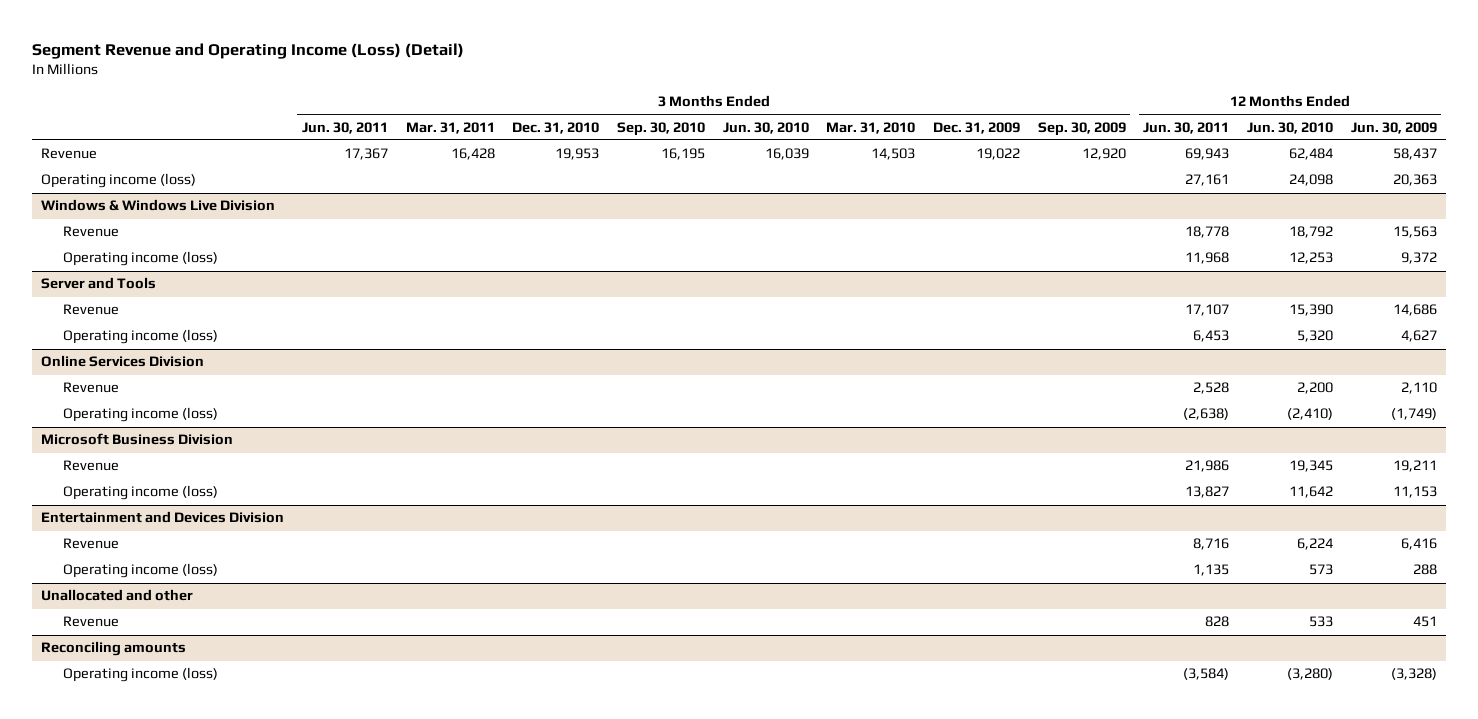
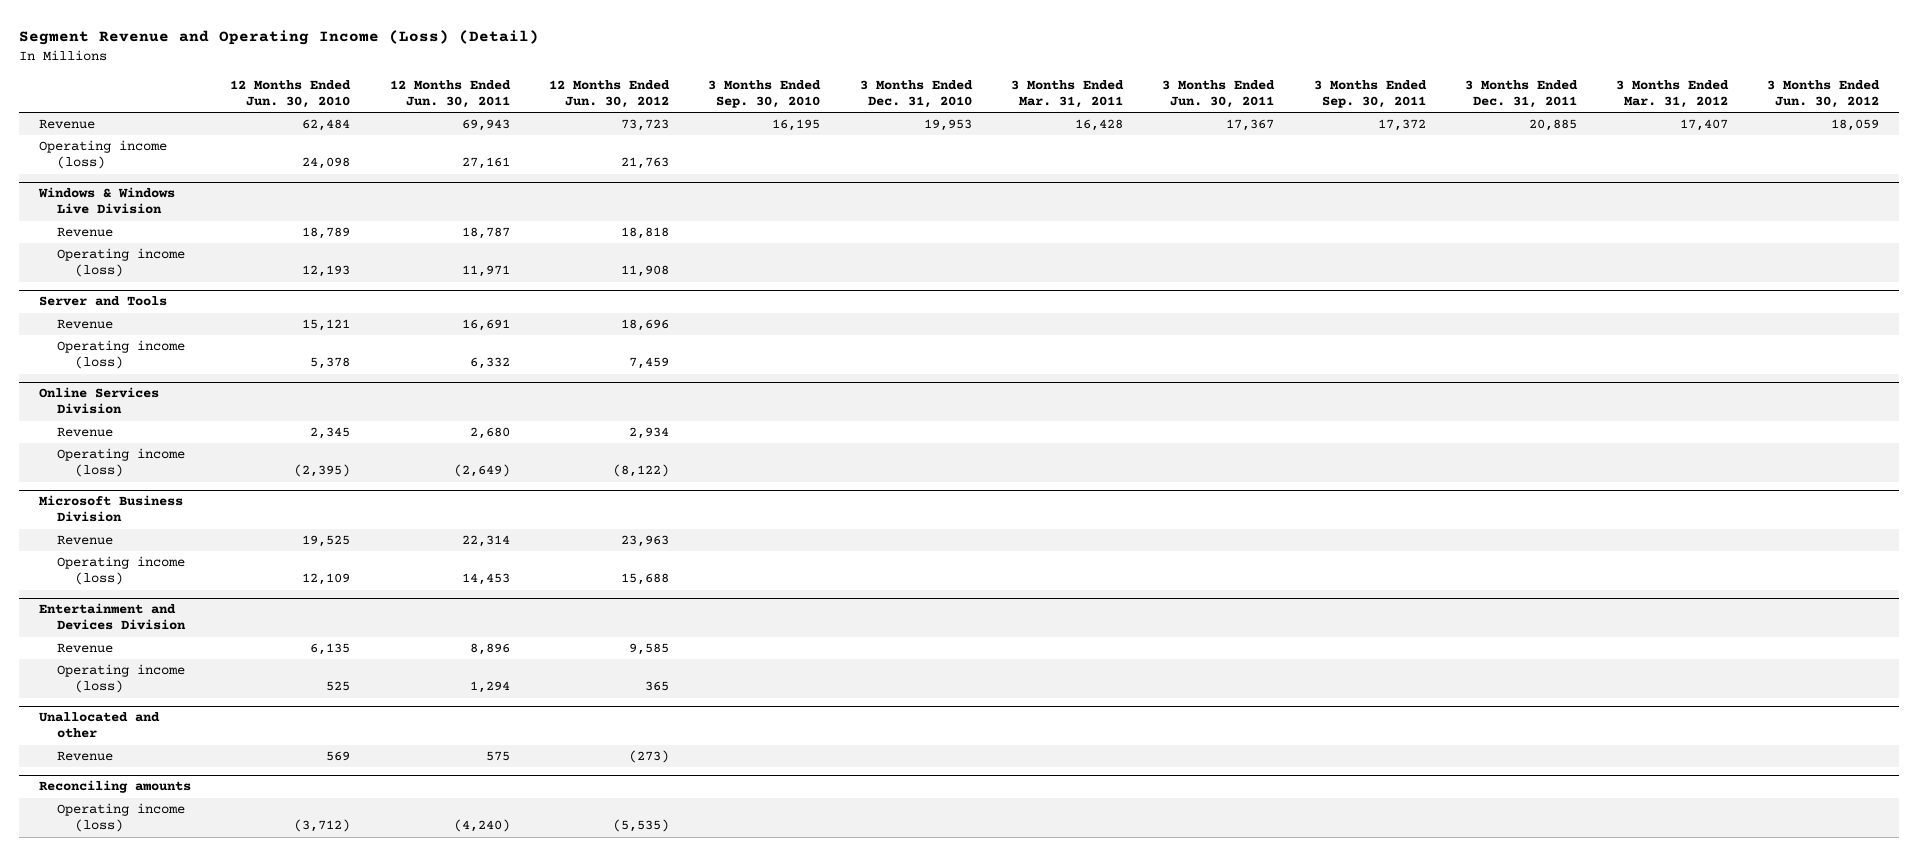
- | 3 Months Ended Jun. 30, 2011 | 3 Months Ended Mar. 31, 2011 | 3 Months Ended Dec. 31, 2010 | 3 Months Ended Sep. 30, 2010 | 3 Months Ended Jun. 30, 2010 | 3 Months Ended Mar. 31, 2010 | 3 Months Ended Dec. 31, 2009 | 3 Months Ended Sep. 30, 2009 | 12 Months Ended Jun. 30, 2011 | 12 Months Ended Jun. 30, 2010 | 12 Months Ended Jun. 30, 2009
+ | 12 Months Ended Jun. 30, 2010 | 12 Months Ended Jun. 30, 2011 | 12 Months Ended Jun. 30, 2012 | 3 Months Ended Sep. 30, 2010 | 3 Months Ended Dec. 31, 2010 | 3 Months Ended Mar. 31, 2011 | 3 Months Ended Jun. 30, 2011 | 3 Months Ended Sep. 30, 2011 | 3 Months Ended Dec. 31, 2011 | 3 Months Ended Mar. 31, 2012 | 3 Months Ended Jun. 30, 2012
@ Windows & Windows Live Division
- Revenue | | | | | | | | | 18,778 | 18,792 | 15,563
- Operating income (loss) | | | | | | | | | 11,968 | 12,253 | 9,372
+ Revenue | 18,789 | 18,787 | 18,818 | | | | | | | |
+ Operating income (loss) | 12,193 | 11,971 | 11,908 | | | | | | | |
@ Server and Tools
- Revenue | | | | | | | | | 17,107 | 15,390 | 14,686
- Operating income (loss) | | | | | | | | | 6,453 | 5,320 | 4,627
+ Revenue | 15,121 | 16,691 | 18,696 | | | | | | | |
+ Operating income (loss) | 5,378 | 6,332 | 7,459 | | | | | | | |
@ Online Services Division
- Revenue | | | | | | | | | 2,528 | 2,200 | 2,110
- Operating income (loss) | | | | | | | | | (2,638) | (2,410) | (1,749)
+ Revenue | 2,345 | 2,680 | 2,934 | | | | | | | |
+ Operating income (loss) | (2,395) | (2,649) | (8,122) | | | | | | | |
@ Microsoft Business Division
- Revenue | | | | | | | | | 21,986 | 19,345 | 19,211
- Operating income (loss) | | | | | | | | | 13,827 | 11,642 | 11,153
+ Revenue | 19,525 | 22,314 | 23,963 | | | | | | | |
+ Operating income (loss) | 12,109 | 14,453 | 15,688 | | | | | | | |
@ Entertainment and Devices Division
- Revenue | | | | | | | | | 8,716 | 6,224 | 6,416
- Operating income (loss) | | | | | | | | | 1,135 | 573 | 288
+ Revenue | 6,135 | 8,896 | 9,585 | | | | | | | |
+ Operating income (loss) | 525 | 1,294 | 365 | | | | | | | |
@ Unallocated and other
- Revenue | | | | | | | | | 828 | 533 | 451
+ Revenue | 569 | 575 | (273) | | | | | | | |
@ Reconciling amounts
- Operating income (loss) | | | | | | | | | (3,584) | (3,280) | (3,328)
+ Operating income (loss) | (3,712) | (4,240) | (5,535) | | | | | | | |

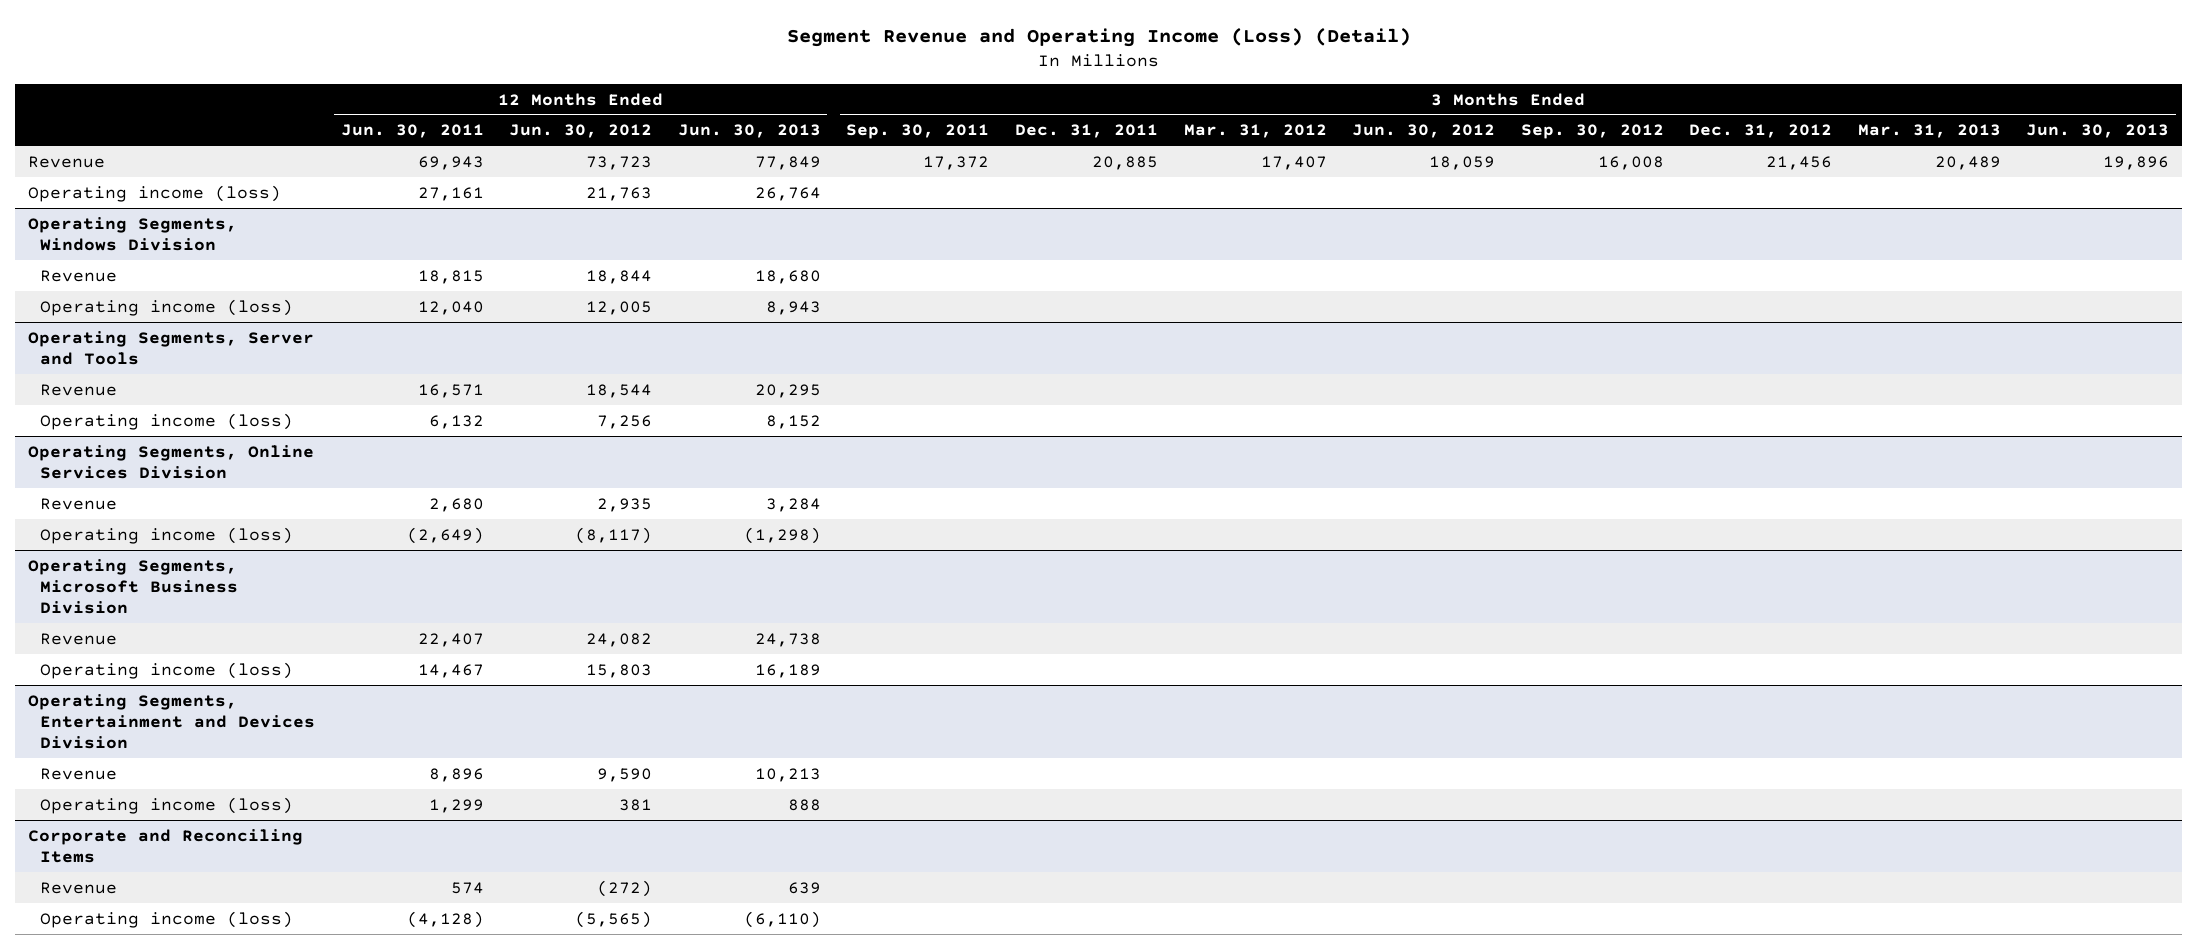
- | 12 Months Ended Jun. 30, 2010 | 12 Months Ended Jun. 30, 2011 | 12 Months Ended Jun. 30, 2012 | 3 Months Ended Sep. 30, 2010 | 3 Months Ended Dec. 31, 2010 | 3 Months Ended Mar. 31, 2011 | 3 Months Ended Jun. 30, 2011 | 3 Months Ended Sep. 30, 2011 | 3 Months Ended Dec. 31, 2011 | 3 Months Ended Mar. 31, 2012 | 3 Months Ended Jun. 30, 2012
+ | 12 Months Ended Jun. 30, 2011 | 12 Months Ended Jun. 30, 2012 | 12 Months Ended Jun. 30, 2013 | 3 Months Ended Sep. 30, 2011 | 3 Months Ended Dec. 31, 2011 | 3 Months Ended Mar. 31, 2012 | 3 Months Ended Jun. 30, 2012 | 3 Months Ended Sep. 30, 2012 | 3 Months Ended Dec. 31, 2012 | 3 Months Ended Mar. 31, 2013 | 3 Months Ended Jun. 30, 2013
- Windows & Windows Live Division
- Revenue | 18,789 | 18,787 | 18,818 | | | | | | | |
- Operating income (loss) | 12,193 | 11,971 | 11,908 | | | | | | | |
- Server and Tools
- Revenue | 15,121 | 16,691 | 18,696 | | | | | | | |
- Operating income (loss) | 5,378 | 6,332 | 7,459 | | | | | | | |
- Online Services Division
- Revenue | 2,345 | 2,680 | 2,934 | | | | | | | |
- Operating income (loss) | (2,395) | (2,649) | (8,122) | | | | | | | |
- Microsoft Business Division
- Revenue | 19,525 | 22,314 | 23,963 | | | | | | | |
- Operating income (loss) | 12,109 | 14,453 | 15,688 | | | | | | | |
- Entertainment and Devices Division
- Revenue | 6,135 | 8,896 | 9,585 | | | | | | | |
- Operating income (loss) | 525 | 1,294 | 365 | | | | | | | |
- Unallocated and other
- Revenue | 569 | 575 | (273) | | | | | | | |
- Reconciling amounts
- Operating income (loss) | (3,712) | (4,240) | (5,535) | | | | | | | |
+ Operating Segments, Windows Division
+ Revenue | 18,815 | 18,844 | 18,680 | | | | | | | |
+ Operating income (loss) | 12,040 | 12,005 | 8,943 | | | | | | | |
+ Operating Segments, Server and Tools
+ Revenue | 16,571 | 18,544 | 20,295 | | | | | | | |
+ Operating income (loss) | 6,132 | 7,256 | 8,152 | | | | | | | |
+ Operating Segments, Online Services Division
+ Revenue | 2,680 | 2,935 | 3,284 | | | | | | | |
+ Operating income (loss) | (2,649) | (8,117) | (1,298) | | | | | | | |
+ Operating Segments, Microsoft Business Division
+ Revenue | 22,407 | 24,082 | 24,738 | | | | | | | |
+ Operating income (loss) | 14,467 | 15,803 | 16,189 | | | | | | | |
+ Operating Segments, Entertainment and Devices Division
+ Revenue | 8,896 | 9,590 | 10,213 | | | | | | | |
+ Operating income (loss) | 1,299 | 381 | 888 | | | | | | | |
+ Corporate and Reconciling Items
+ Revenue | 574 | (272) | 639 | | | | | | | |
+ Operating income (loss) | (4,128) | (5,565) | (6,110) | | | | | | | |

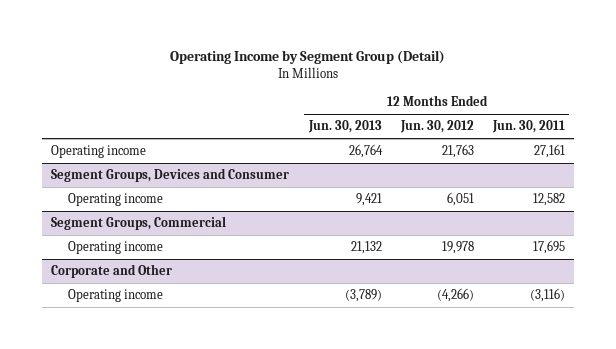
- Segment Revenue and Operating Income (Loss) (Detail)
+ Operating Income by Segment Group (Detail)
- | 12 Months Ended Jun. 30, 2011 | 12 Months Ended Jun. 30, 2012 | 12 Months Ended Jun. 30, 2013 | 3 Months Ended Sep. 30, 2011 | 3 Months Ended Dec. 31, 2011 | 3 Months Ended Mar. 31, 2012 | 3 Months Ended Jun. 30, 2012 | 3 Months Ended Sep. 30, 2012 | 3 Months Ended Dec. 31, 2012 | 3 Months Ended Mar. 31, 2013 | 3 Months Ended Jun. 30, 2013
+ | 12 Months Ended Jun. 30, 2013 | 12 Months Ended Jun. 30, 2012 | 12 Months Ended Jun. 30, 2011
- Revenue | 69,943 | 73,723 | 77,849 | 17,372 | 20,885 | 17,407 | 18,059 | 16,008 | 21,456 | 20,489 | 19,896
- Operating income (loss) | 27,161 | 21,763 | 26,764 | | | | | | | |
- Operating Segments, Windows Division
- Revenue | 18,815 | 18,844 | 18,680 | | | | | | | |
- Operating income (loss) | 12,040 | 12,005 | 8,943 | | | | | | | |
- Operating Segments, Server and Tools
- Revenue | 16,571 | 18,544 | 20,295 | | | | | | | |
- Operating income (loss) | 6,132 | 7,256 | 8,152 | | | | | | | |
- Operating Segments, Online Services Division
- Revenue | 2,680 | 2,935 | 3,284 | | | | | | | |
- Operating income (loss) | (2,649) | (8,117) | (1,298) | | | | | | | |
- Operating Segments, Microsoft Business Division
- Revenue | 22,407 | 24,082 | 24,738 | | | | | | | |
- Operating income (loss) | 14,467 | 15,803 | 16,189 | | | | | | | |
- Operating Segments, Entertainment and Devices Division
- Revenue | 8,896 | 9,590 | 10,213 | | | | | | | |
- Operating income (loss) | 1,299 | 381 | 888 | | | | | | | |
- Corporate and Reconciling Items
- Revenue | 574 | (272) | 639 | | | | | | | |
- Operating income (loss) | (4,128) | (5,565) | (6,110) | | | | | | | |
+ Operating income | 26,764 | 21,763 | 27,161
+ Segment Groups, Devices and Consumer
+ Operating income | 9,421 | 6,051 | 12,582
+ Segment Groups, Commercial
+ Operating income | 21,132 | 19,978 | 17,695
+ Corporate and Other
+ Operating income | (3,789) | (4,266) | (3,116)

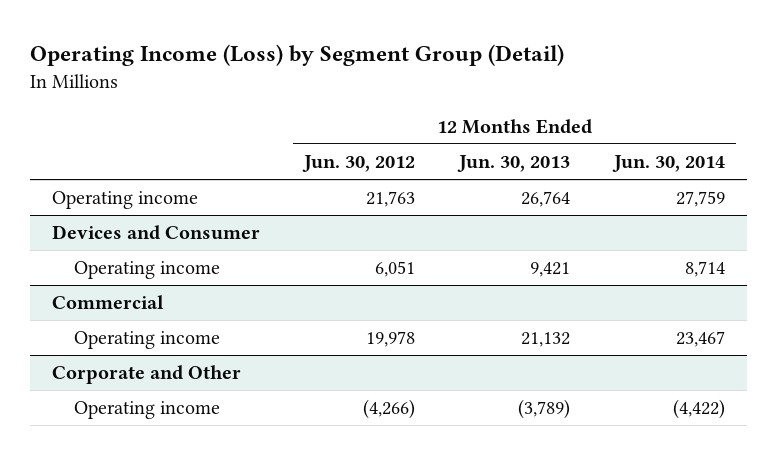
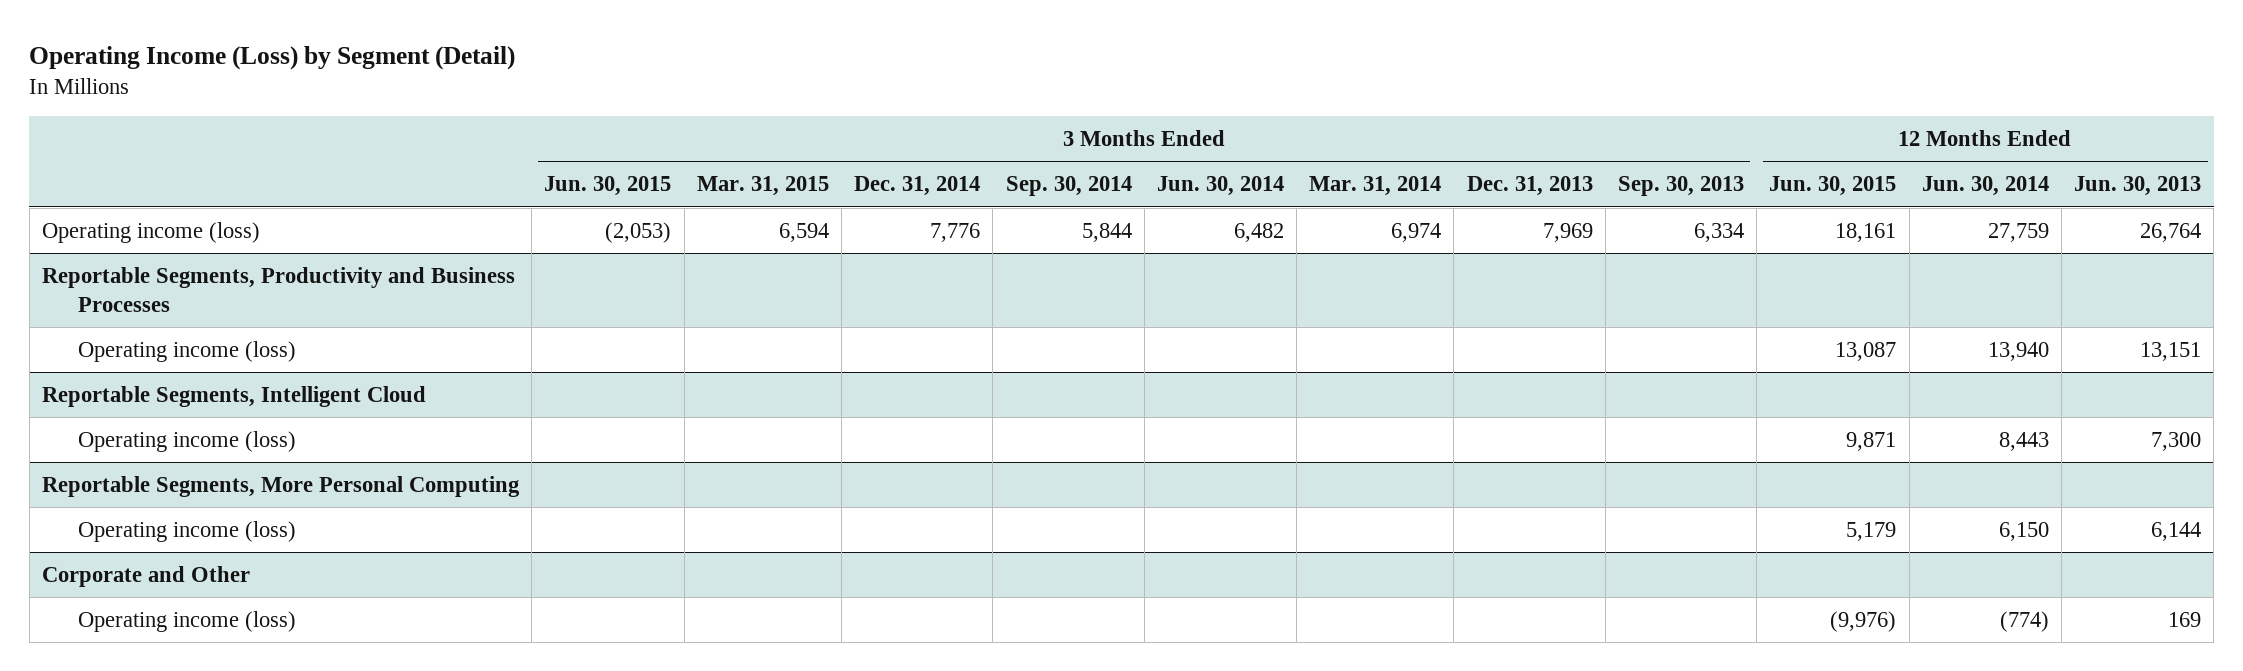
- Operating Income (Loss) by Segment Group (Detail)
+ Operating Income (Loss) by Segment (Detail)
- | 12 Months Ended Jun. 30, 2012 | 12 Months Ended Jun. 30, 2013 | 12 Months Ended Jun. 30, 2014
+ | 3 Months Ended Jun. 30, 2015 | 3 Months Ended Mar. 31, 2015 | 3 Months Ended Dec. 31, 2014 | 3 Months Ended Sep. 30, 2014 | 3 Months Ended Jun. 30, 2014 | 3 Months Ended Mar. 31, 2014 | 3 Months Ended Dec. 31, 2013 | 3 Months Ended Sep. 30, 2013 | 12 Months Ended Jun. 30, 2015 | 12 Months Ended Jun. 30, 2014 | 12 Months Ended Jun. 30, 2013
- Operating income | 21,763 | 26,764 | 27,759
- Devices and Consumer
- Operating income | 6,051 | 9,421 | 8,714
- Commercial
- Operating income | 19,978 | 21,132 | 23,467
+ Operating income (loss) | (2,053) | 6,594 | 7,776 | 5,844 | 6,482 | 6,974 | 7,969 | 6,334 | 18,161 | 27,759 | 26,764
+ Reportable Segments, Productivity and Business Processes
+ Operating income (loss) | | | | | | | | | 13,087 | 13,940 | 13,151
+ Reportable Segments, Intelligent Cloud
+ Operating income (loss) | | | | | | | | | 9,871 | 8,443 | 7,300
+ Reportable Segments, More Personal Computing
+ Operating income (loss) | | | | | | | | | 5,179 | 6,150 | 6,144
@ Corporate and Other
- Operating income | (4,266) | (3,789) | (4,422)
+ Operating income (loss) | | | | | | | | | (9,976) | (774) | 169

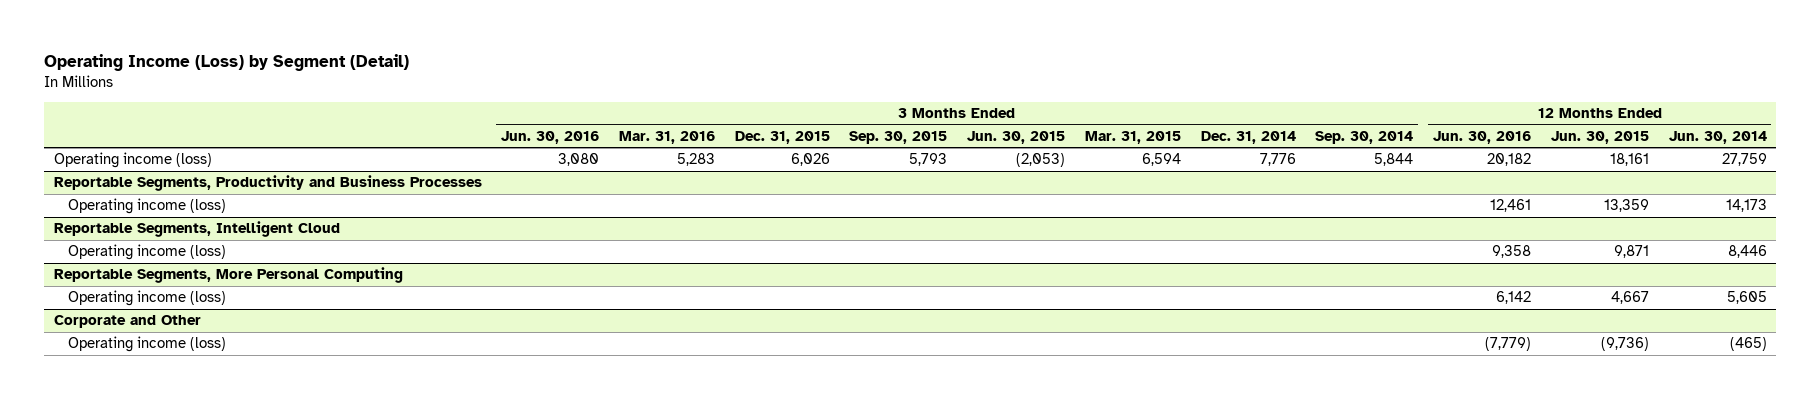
- | 3 Months Ended Jun. 30, 2015 | 3 Months Ended Mar. 31, 2015 | 3 Months Ended Dec. 31, 2014 | 3 Months Ended Sep. 30, 2014 | 3 Months Ended Jun. 30, 2014 | 3 Months Ended Mar. 31, 2014 | 3 Months Ended Dec. 31, 2013 | 3 Months Ended Sep. 30, 2013 | 12 Months Ended Jun. 30, 2015 | 12 Months Ended Jun. 30, 2014 | 12 Months Ended Jun. 30, 2013
+ | 3 Months Ended Jun. 30, 2016 | 3 Months Ended Mar. 31, 2016 | 3 Months Ended Dec. 31, 2015 | 3 Months Ended Sep. 30, 2015 | 3 Months Ended Jun. 30, 2015 | 3 Months Ended Mar. 31, 2015 | 3 Months Ended Dec. 31, 2014 | 3 Months Ended Sep. 30, 2014 | 12 Months Ended Jun. 30, 2016 | 12 Months Ended Jun. 30, 2015 | 12 Months Ended Jun. 30, 2014
@ Reportable Segments, Productivity and Business Processes
- Operating income (loss) | | | | | | | | | 13,087 | 13,940 | 13,151
+ Operating income (loss) | | | | | | | | | 12,461 | 13,359 | 14,173
@ Reportable Segments, Intelligent Cloud
- Operating income (loss) | | | | | | | | | 9,871 | 8,443 | 7,300
+ Operating income (loss) | | | | | | | | | 9,358 | 9,871 | 8,446
@ Reportable Segments, More Personal Computing
- Operating income (loss) | | | | | | | | | 5,179 | 6,150 | 6,144
+ Operating income (loss) | | | | | | | | | 6,142 | 4,667 | 5,605
@ Corporate and Other
- Operating income (loss) | | | | | | | | | (9,976) | (774) | 169
+ Operating income (loss) | | | | | | | | | (7,779) | (9,736) | (465)

